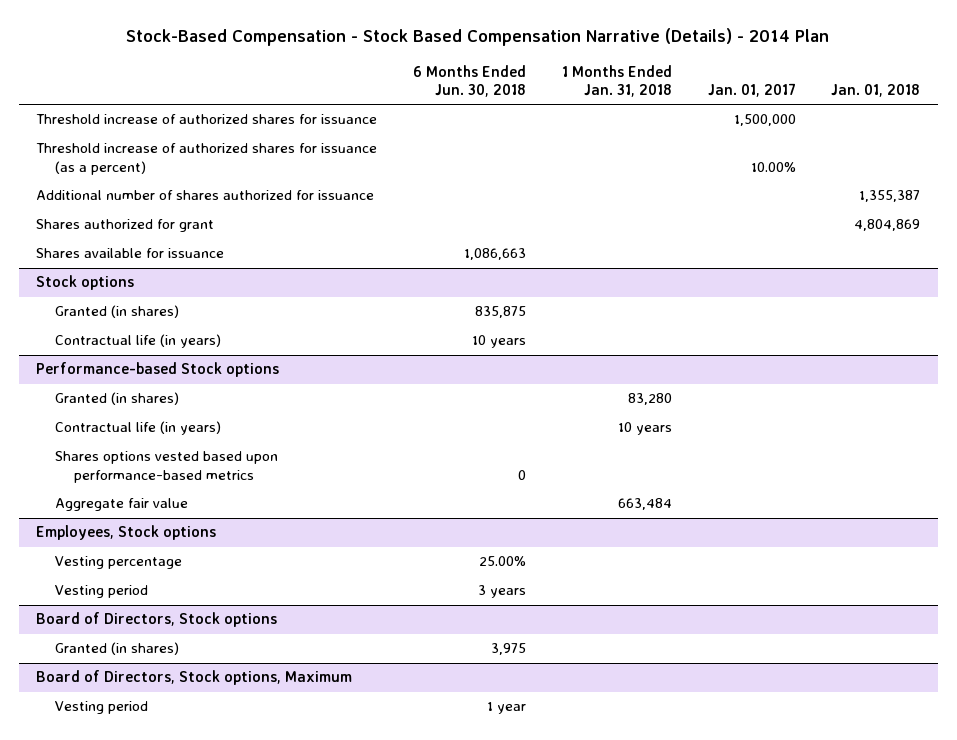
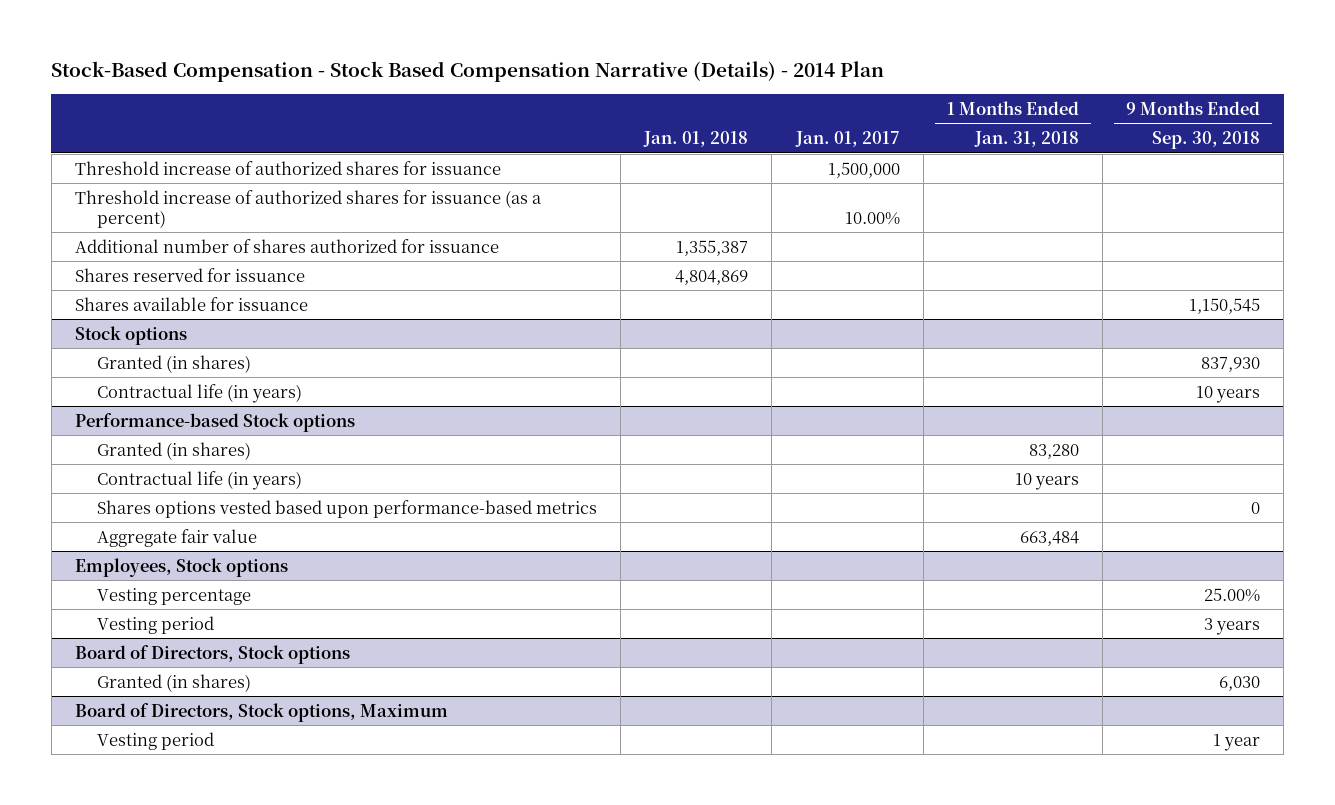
- | 6 Months Ended Jun. 30, 2018 | 1 Months Ended Jan. 31, 2018 | Jan. 01, 2017 | Jan. 01, 2018
+ | Jan. 01, 2018 | Jan. 01, 2017 | 1 Months Ended Jan. 31, 2018 | 9 Months Ended Sep. 30, 2018
- Shares authorized for grant | | | | 4,804,869
+ Shares reserved for issuance | 4,804,869 | | |

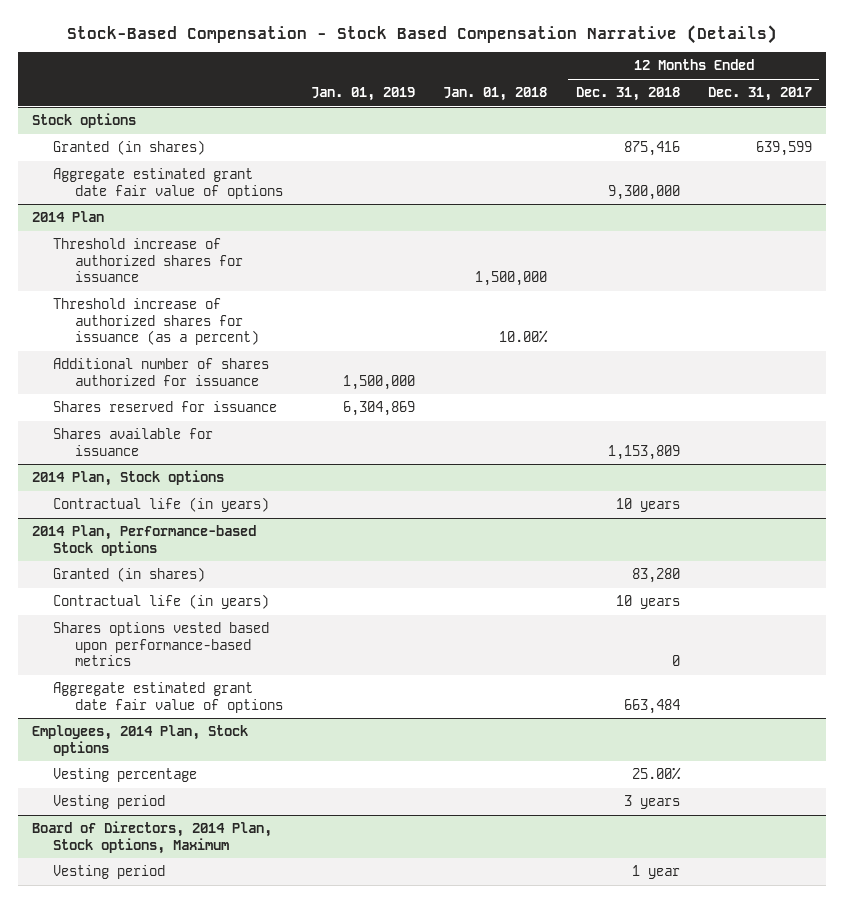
- Stock-Based Compensation - Stock Based Compensation Narrative (Details) - 2014 Plan
+ Stock-Based Compensation - Stock Based Compensation Narrative (Details)
- | Jan. 01, 2018 | Jan. 01, 2017 | 1 Months Ended Jan. 31, 2018 | 9 Months Ended Sep. 30, 2018
+ | Jan. 01, 2019 | Jan. 01, 2018 | 12 Months Ended Dec. 31, 2018 | 12 Months Ended Dec. 31, 2017
- Threshold increase of authorized shares for issuance | | 1,500,000 | |
- Threshold increase of authorized shares for issuance (as a percent) | | 10.00% | |
- Additional number of shares authorized for issuance | 1,355,387 | | |
- Shares reserved for issuance | 4,804,869 | | |
- Shares available for issuance | | | | 1,150,545
@ Stock options
- Contractual life (in years) | | | | 10 years
- Performance-based Stock options
- Granted (in shares) | | | 83,280 |
- Contractual life (in years) | | | 10 years |
- Shares options vested based upon performance-based metrics | | | | 0
- Aggregate fair value | | | 663,484 |
- Employees, Stock options
@ Stock options
+ Aggregate estimated grant date fair value of options | | | 9,300,000 |
+ 2014 Plan
+ Threshold increase of authorized shares for issuance | | 1,500,000 | |
+ Threshold increase of authorized shares for issuance (as a percent) | | 10.00% | |
+ Additional number of shares authorized for issuance | 1,500,000 | | |
+ Shares reserved for issuance | 6,304,869 | | |
+ Shares available for issuance | | | 1,153,809 |
+ 2014 Plan, Stock options
+ Contractual life (in years) | | | 10 years |
+ 2014 Plan, Performance-based Stock options
+ Granted (in shares) | | | 83,280 |
+ Contractual life (in years) | | | 10 years |
+ Shares options vested based upon performance-based metrics | | | 0 |
+ Aggregate estimated grant date fair value of options | | | 663,484 |
+ Employees, 2014 Plan, Stock options
- Board of Directors, Stock options
- Granted (in shares) | | | | 6,030
- Board of Directors, Stock options, Maximum
+ Board of Directors, 2014 Plan, Stock options, Maximum

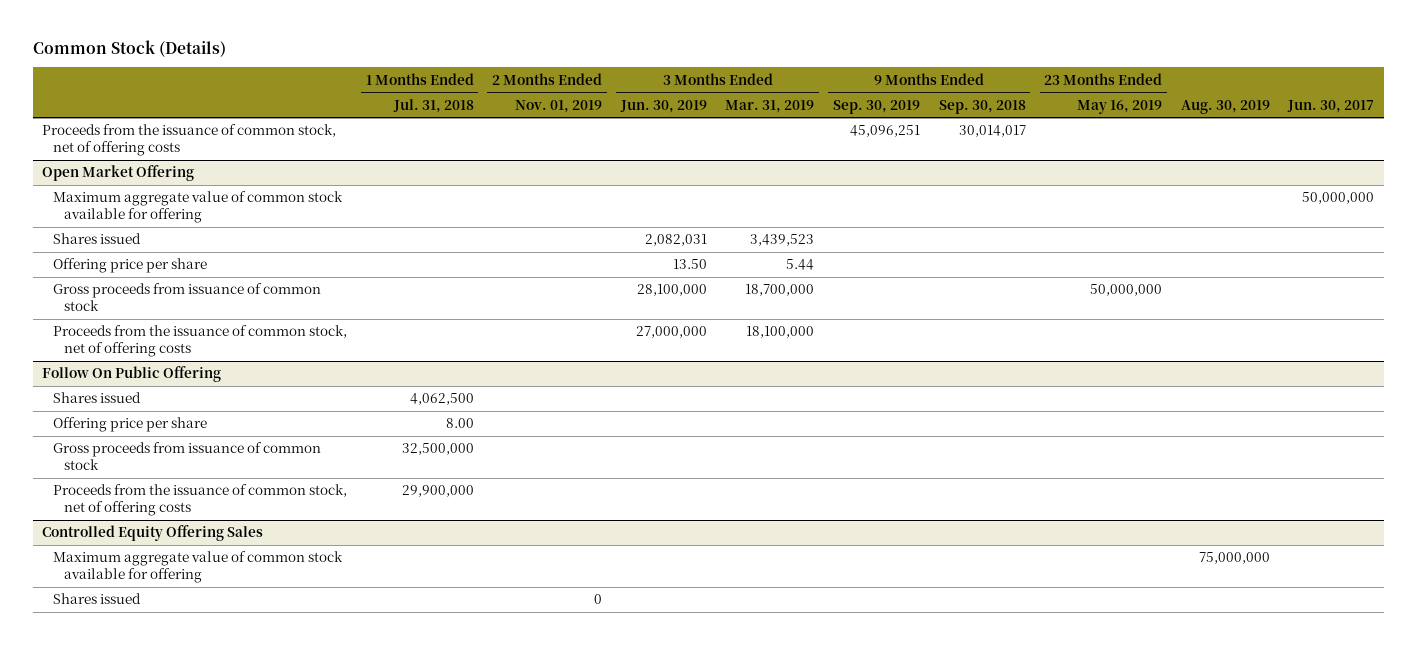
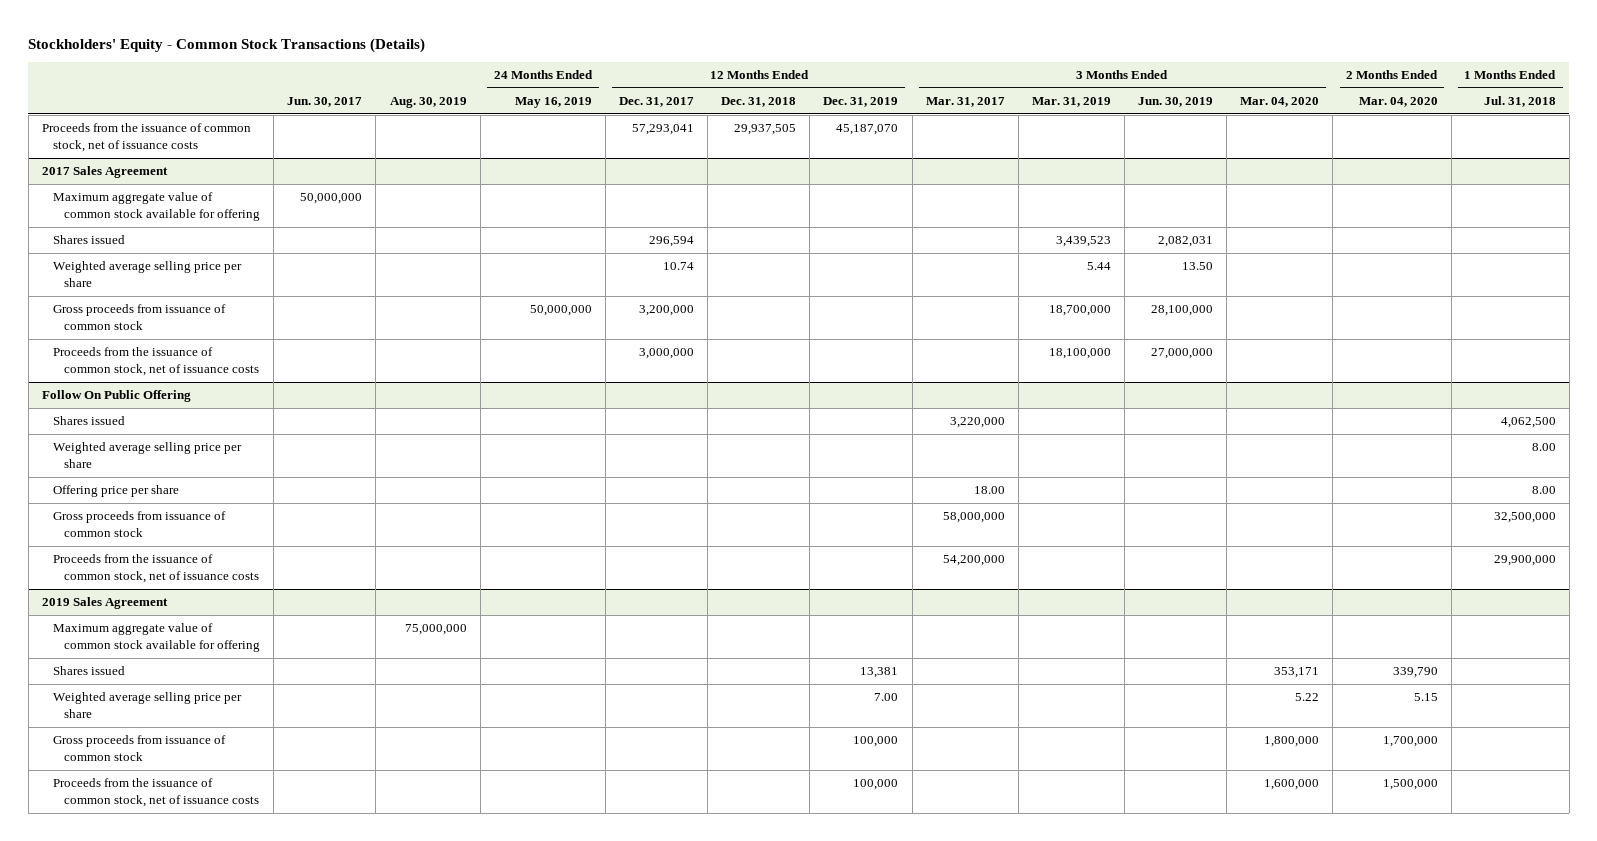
- Common Stock (Details)
+ Stockholders' Equity - Common Stock Transactions (Details)
- | 1 Months Ended Jul. 31, 2018 | 2 Months Ended Nov. 01, 2019 | 3 Months Ended Jun. 30, 2019 | 3 Months Ended Mar. 31, 2019 | 9 Months Ended Sep. 30, 2019 | 9 Months Ended Sep. 30, 2018 | 23 Months Ended May 16, 2019 | Aug. 30, 2019 | Jun. 30, 2017
+ | Jun. 30, 2017 | Aug. 30, 2019 | 24 Months Ended May 16, 2019 | 12 Months Ended Dec. 31, 2017 | 12 Months Ended Dec. 31, 2018 | 12 Months Ended Dec. 31, 2019 | 3 Months Ended Mar. 31, 2017 | 3 Months Ended Mar. 31, 2019 | 3 Months Ended Jun. 30, 2019 | 3 Months Ended Mar. 04, 2020 | 2 Months Ended Mar. 04, 2020 | 1 Months Ended Jul. 31, 2018
- Proceeds from the issuance of common stock, net of offering costs | | | | | 45,096,251 | 30,014,017 | | |
- Open Market Offering
+ Proceeds from the issuance of common stock, net of issuance costs | | | | 57,293,041 | 29,937,505 | 45,187,070 | | | | | |
+ 2017 Sales Agreement
- Offering price per share | | | 13.50 | 5.44 | | | | |
+ Weighted average selling price per share | | | | 10.74 | | | | 5.44 | 13.50 | | |
- Proceeds from the issuance of common stock, net of offering costs | | | 27,000,000 | 18,100,000 | | | | |
+ Proceeds from the issuance of common stock, net of issuance costs | | | | 3,000,000 | | | | 18,100,000 | 27,000,000 | | |
@ Follow On Public Offering
+ Weighted average selling price per share | | | | | | | | | | | | 8.00
- Proceeds from the issuance of common stock, net of offering costs | 29,900,000 | | | | | | | |
- Controlled Equity Offering Sales
@ Follow On Public Offering
+ Proceeds from the issuance of common stock, net of issuance costs | | | | | | | 54,200,000 | | | | | 29,900,000
+ 2019 Sales Agreement
+ Weighted average selling price per share | | | | | | 7.00 | | | | 5.22 | 5.15 |
+ Gross proceeds from issuance of common stock | | | | | | 100,000 | | | | 1,800,000 | 1,700,000 |
+ Proceeds from the issuance of common stock, net of issuance costs | | | | | | 100,000 | | | | 1,600,000 | 1,500,000 |

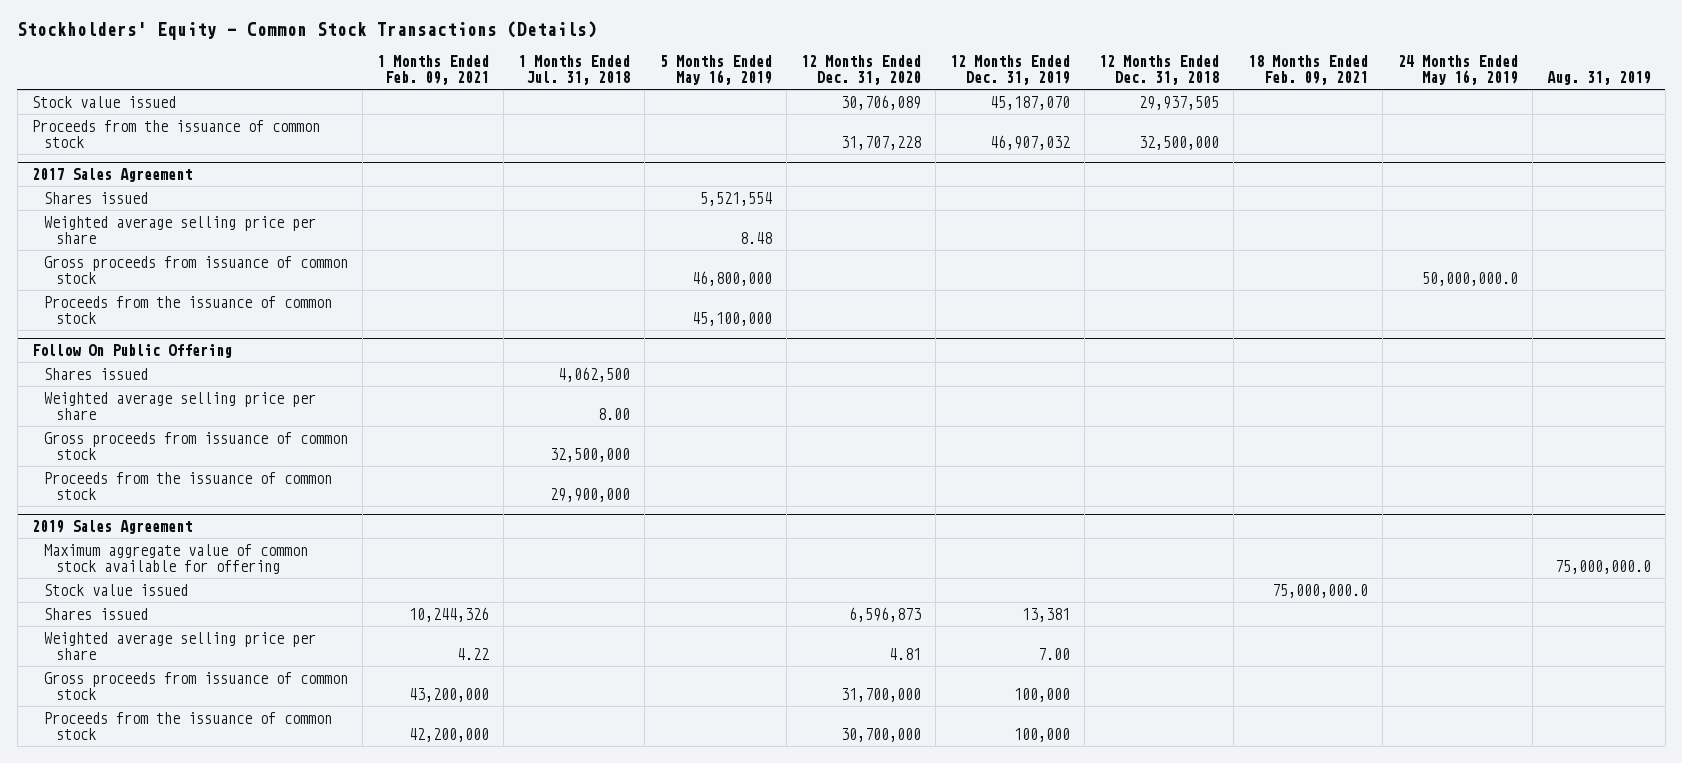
- | Jun. 30, 2017 | Aug. 30, 2019 | 24 Months Ended May 16, 2019 | 12 Months Ended Dec. 31, 2017 | 12 Months Ended Dec. 31, 2018 | 12 Months Ended Dec. 31, 2019 | 3 Months Ended Mar. 31, 2017 | 3 Months Ended Mar. 31, 2019 | 3 Months Ended Jun. 30, 2019 | 3 Months Ended Mar. 04, 2020 | 2 Months Ended Mar. 04, 2020 | 1 Months Ended Jul. 31, 2018
+ | 1 Months Ended Feb. 09, 2021 | 1 Months Ended Jul. 31, 2018 | 5 Months Ended May 16, 2019 | 12 Months Ended Dec. 31, 2020 | 12 Months Ended Dec. 31, 2019 | 12 Months Ended Dec. 31, 2018 | 18 Months Ended Feb. 09, 2021 | 24 Months Ended May 16, 2019 | Aug. 31, 2019
- Proceeds from the issuance of common stock, net of issuance costs | | | | 57,293,041 | 29,937,505 | 45,187,070 | | | | | |
+ Stock value issued | | | | 30,706,089 | 45,187,070 | 29,937,505 | | |
+ Proceeds from the issuance of common stock | | | | 31,707,228 | 46,907,032 | 32,500,000 | | |
@ 2017 Sales Agreement
- Maximum aggregate value of common stock available for offering | 50,000,000 | | | | | | | | | | |
- Gross proceeds from issuance of common stock | | | 50,000,000 | 3,200,000 | | | | 18,700,000 | 28,100,000 | | |
- Proceeds from the issuance of common stock, net of issuance costs | | | | 3,000,000 | | | | 18,100,000 | 27,000,000 | | |
+ Gross proceeds from issuance of common stock | | | 46,800,000 | | | | | 50,000,000.0 |
+ Proceeds from the issuance of common stock | | | 45,100,000 | | | | | |
@ Follow On Public Offering
- Offering price per share | | | | | | | 18.00 | | | | | 8.00
- Proceeds from the issuance of common stock, net of issuance costs | | | | | | | 54,200,000 | | | | | 29,900,000
+ Proceeds from the issuance of common stock | | 29,900,000 | | | | | | |
@ 2019 Sales Agreement
+ Stock value issued | | | | | | | 75,000,000.0 | |
- Proceeds from the issuance of common stock, net of issuance costs | | | | | | 100,000 | | | | 1,600,000 | 1,500,000 |
+ Proceeds from the issuance of common stock | 42,200,000 | | | 30,700,000 | 100,000 | | | |

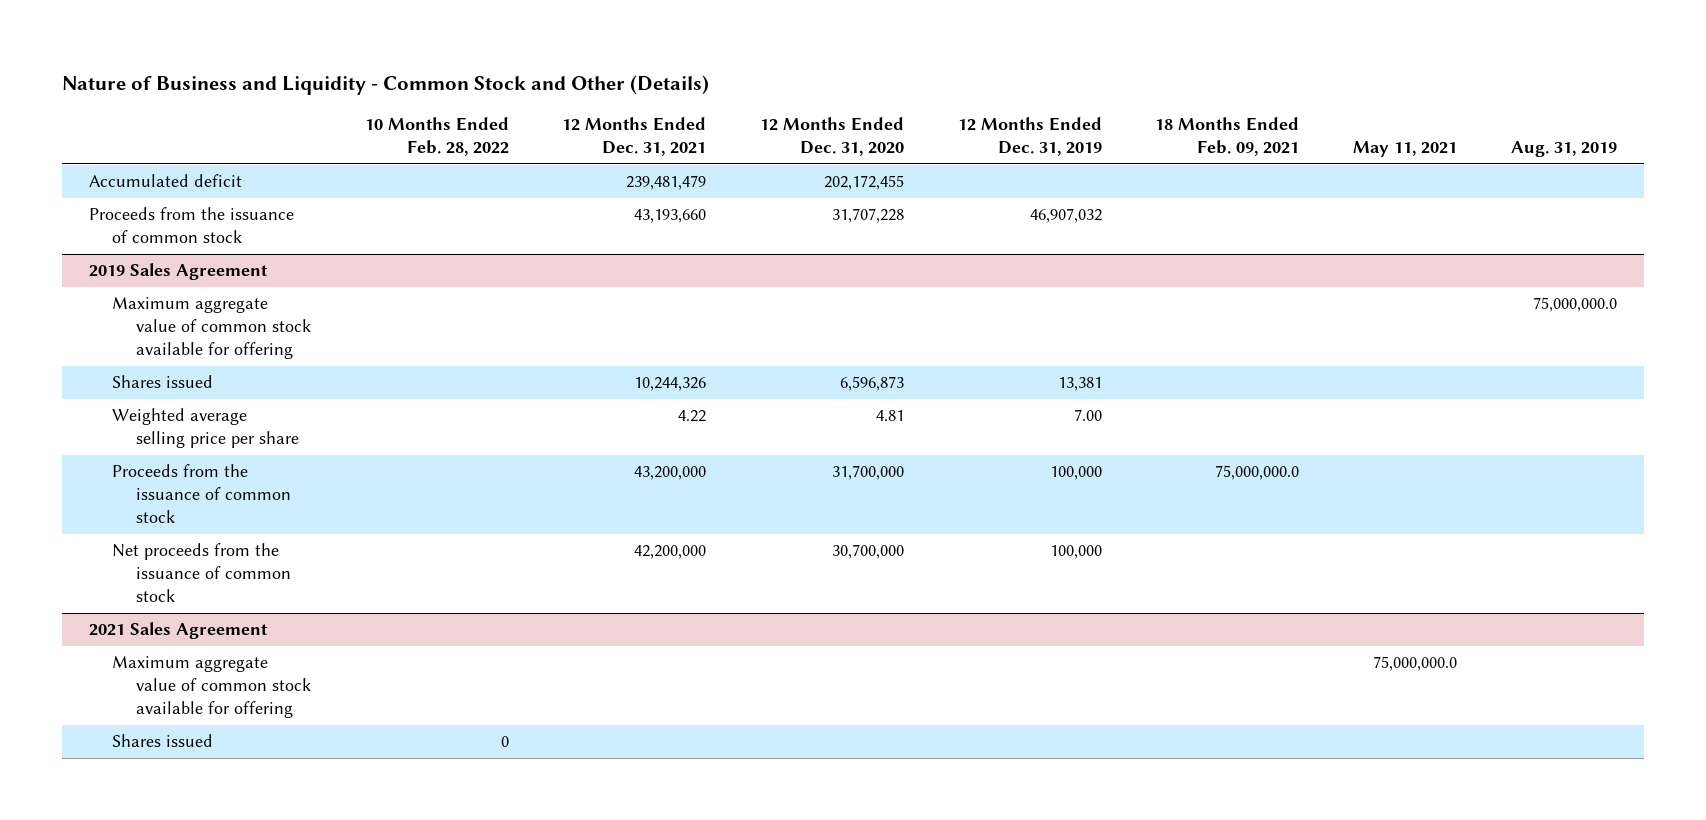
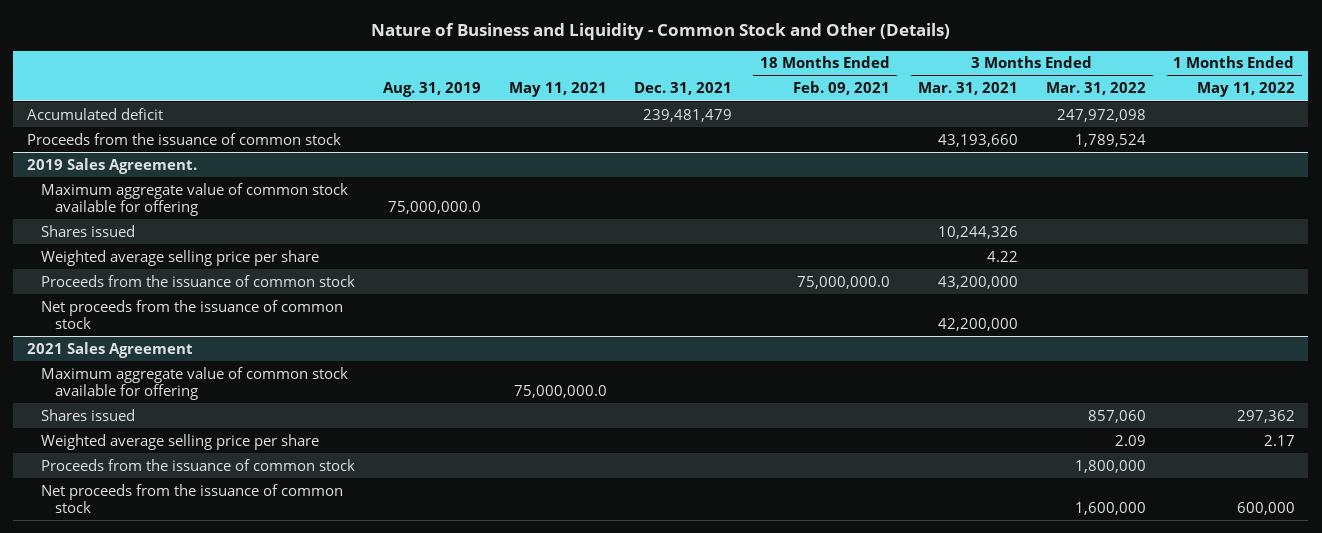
- | 10 Months Ended Feb. 28, 2022 | 12 Months Ended Dec. 31, 2021 | 12 Months Ended Dec. 31, 2020 | 12 Months Ended Dec. 31, 2019 | 18 Months Ended Feb. 09, 2021 | May 11, 2021 | Aug. 31, 2019
+ | Aug. 31, 2019 | May 11, 2021 | Dec. 31, 2021 | 18 Months Ended Feb. 09, 2021 | 3 Months Ended Mar. 31, 2021 | 3 Months Ended Mar. 31, 2022 | 1 Months Ended May 11, 2022
- 2019 Sales Agreement
+ 2019 Sales Agreement.
@ 2021 Sales Agreement
+ Weighted average selling price per share | | | | | | 2.09 | 2.17
+ Proceeds from the issuance of common stock | | | | | | 1,800,000 |
+ Net proceeds from the issuance of common stock | | | | | | 1,600,000 | 600,000

